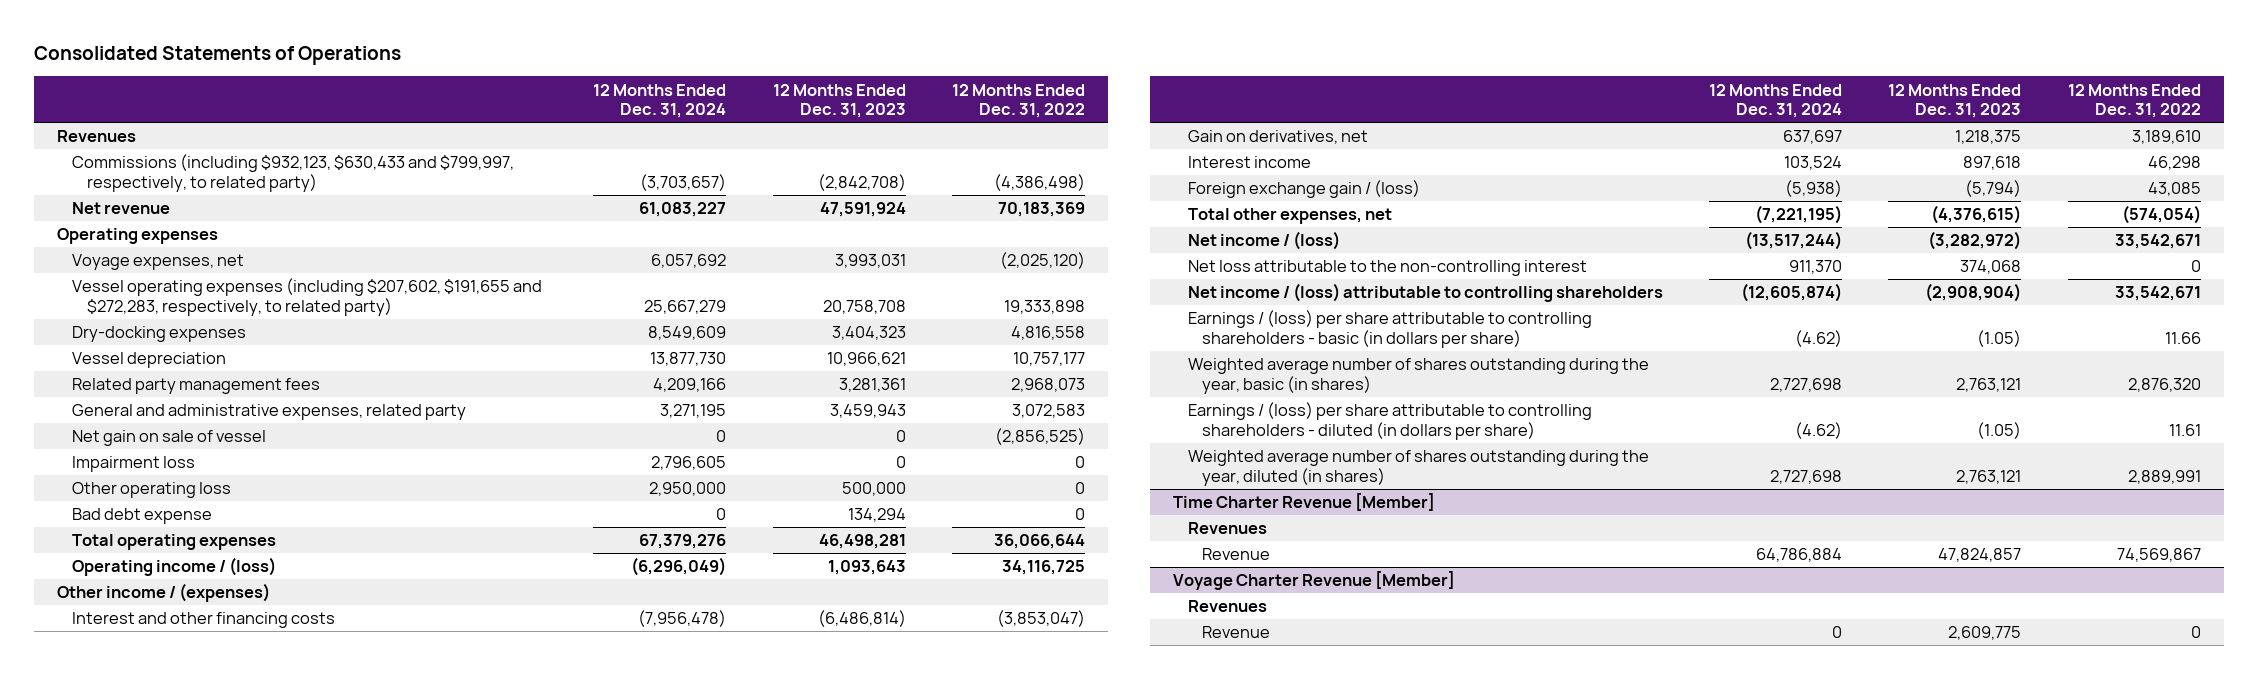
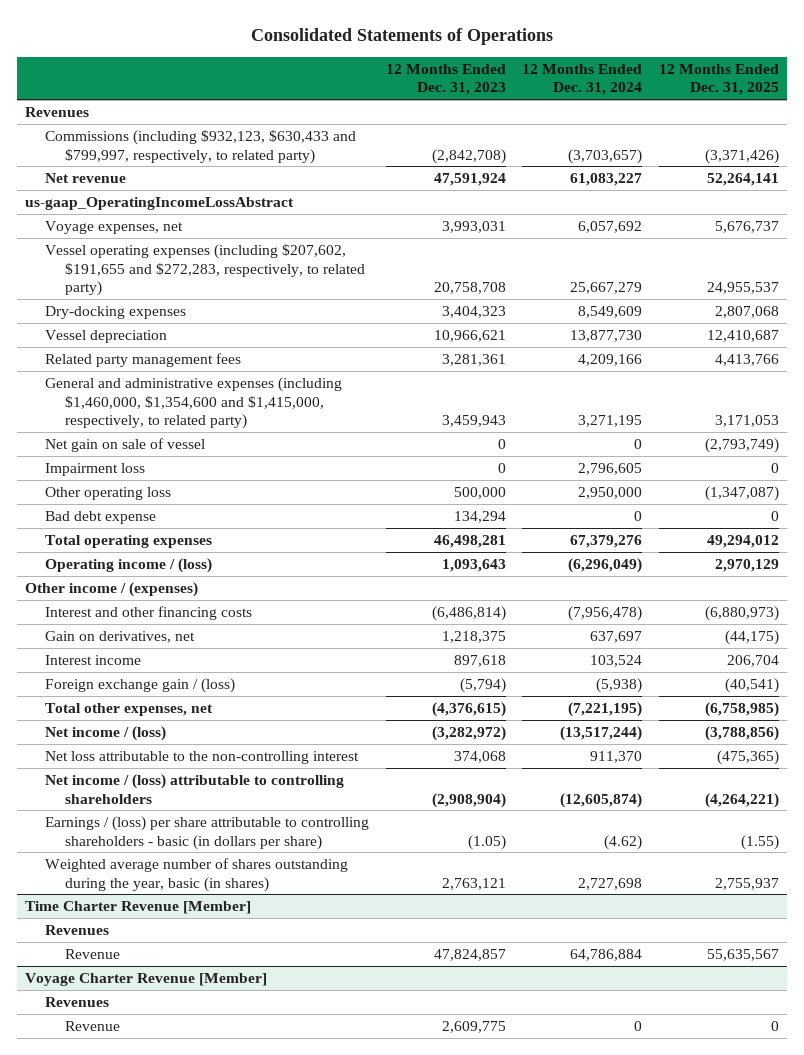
- | 12 Months Ended Dec. 31, 2024 | 12 Months Ended Dec. 31, 2023 | 12 Months Ended Dec. 31, 2022
+ | 12 Months Ended Dec. 31, 2023 | 12 Months Ended Dec. 31, 2024 | 12 Months Ended Dec. 31, 2025
- Operating expenses
+ us-gaap_OperatingIncomeLossAbstract
- General and administrative expenses, related party | 3,271,195 | 3,459,943 | 3,072,583
+ General and administrative expenses (including $1,460,000, $1,354,600 and $1,415,000, respectively, to related party) | 3,459,943 | 3,271,195 | 3,171,053
- Earnings / (loss) per share attributable to controlling shareholders - diluted (in dollars per share) | (4.62) | (1.05) | 11.61
- Weighted average number of shares outstanding during the year, diluted (in shares) | 2,727,698 | 2,763,121 | 2,889,991

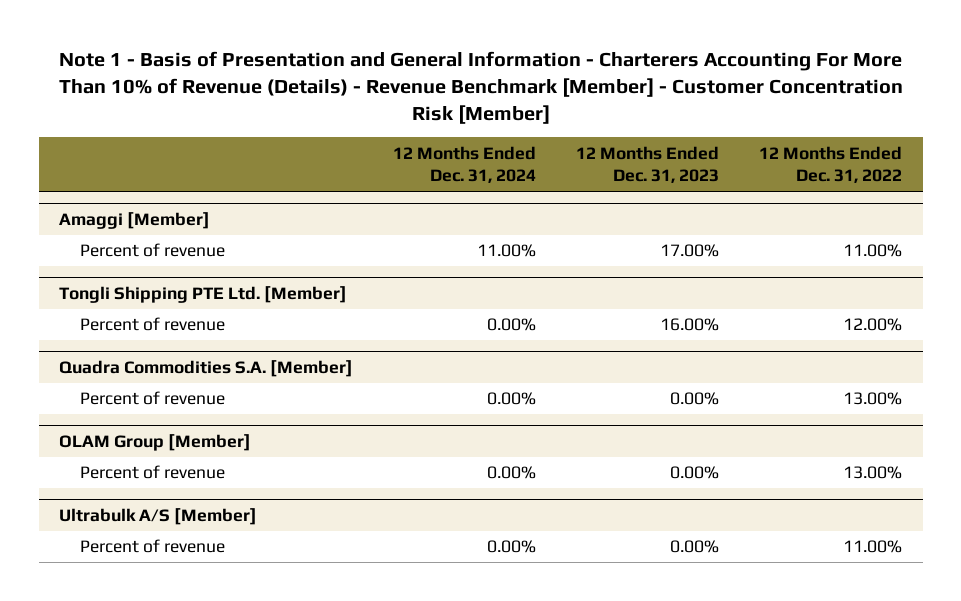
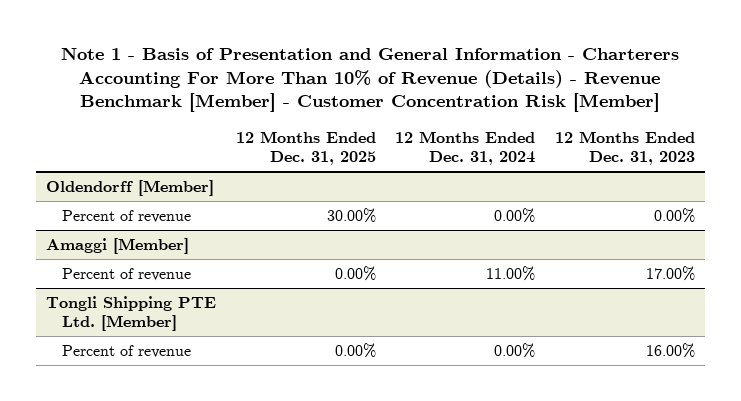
- | 12 Months Ended Dec. 31, 2024 | 12 Months Ended Dec. 31, 2023 | 12 Months Ended Dec. 31, 2022
+ | 12 Months Ended Dec. 31, 2025 | 12 Months Ended Dec. 31, 2024 | 12 Months Ended Dec. 31, 2023
+ Oldendorff [Member]
+ Percent of revenue | 30.00% | 0.00% | 0.00%
- Quadra Commodities S.A. [Member]
- Percent of revenue | 0.00% | 0.00% | 13.00%
- OLAM Group [Member]
- Percent of revenue | 0.00% | 0.00% | 13.00%
- Ultrabulk A/S [Member]
- Percent of revenue | 0.00% | 0.00% | 11.00%

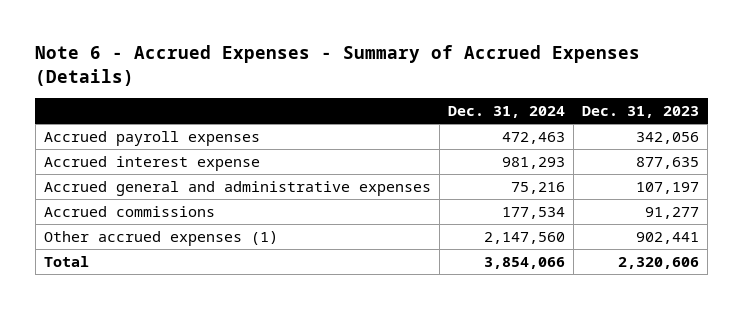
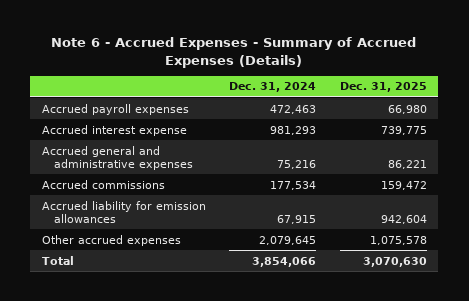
- | Dec. 31, 2024 | Dec. 31, 2023
+ | Dec. 31, 2024 | Dec. 31, 2025
- Other accrued expenses (1) | 2,147,560 | 902,441
+ Accrued liability for emission allowances | 67,915 | 942,604
+ Other accrued expenses | 2,079,645 | 1,075,578

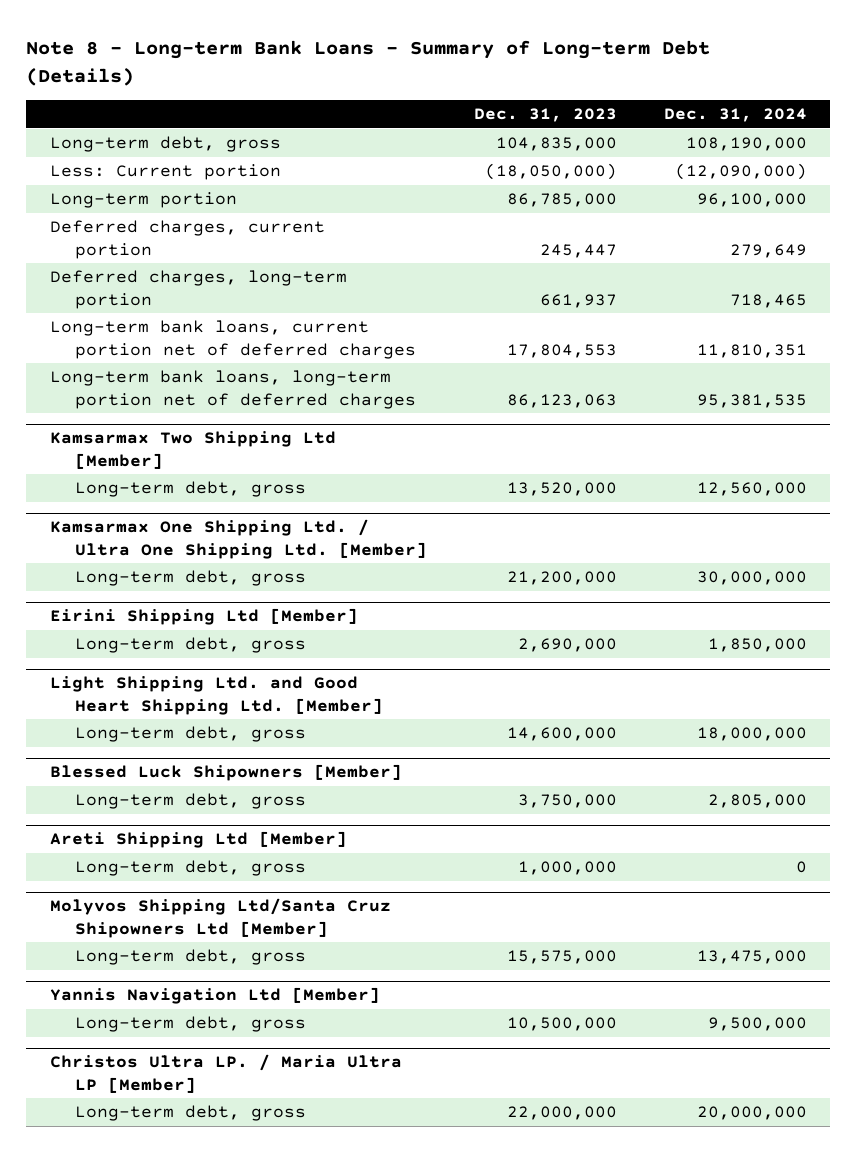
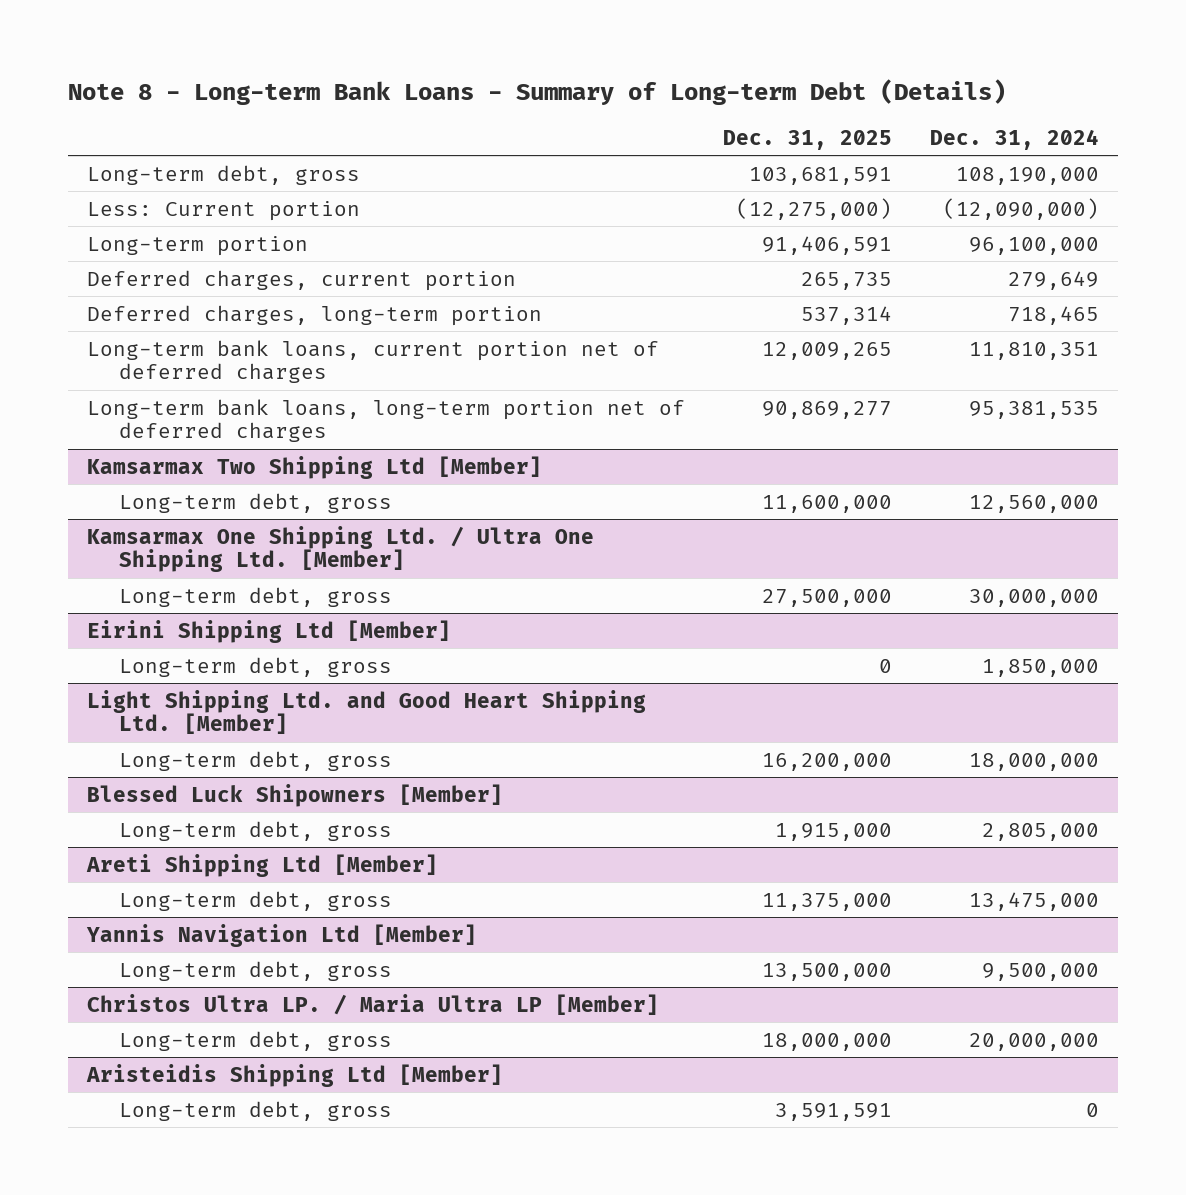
- | Dec. 31, 2023 | Dec. 31, 2024
+ | Dec. 31, 2025 | Dec. 31, 2024
@ Areti Shipping Ltd [Member]
- Long-term debt, gross | 1,000,000 | 0
- Molyvos Shipping Ltd/Santa Cruz Shipowners Ltd [Member]
+ Aristeidis Shipping Ltd [Member]
+ Long-term debt, gross | 3,591,591 | 0

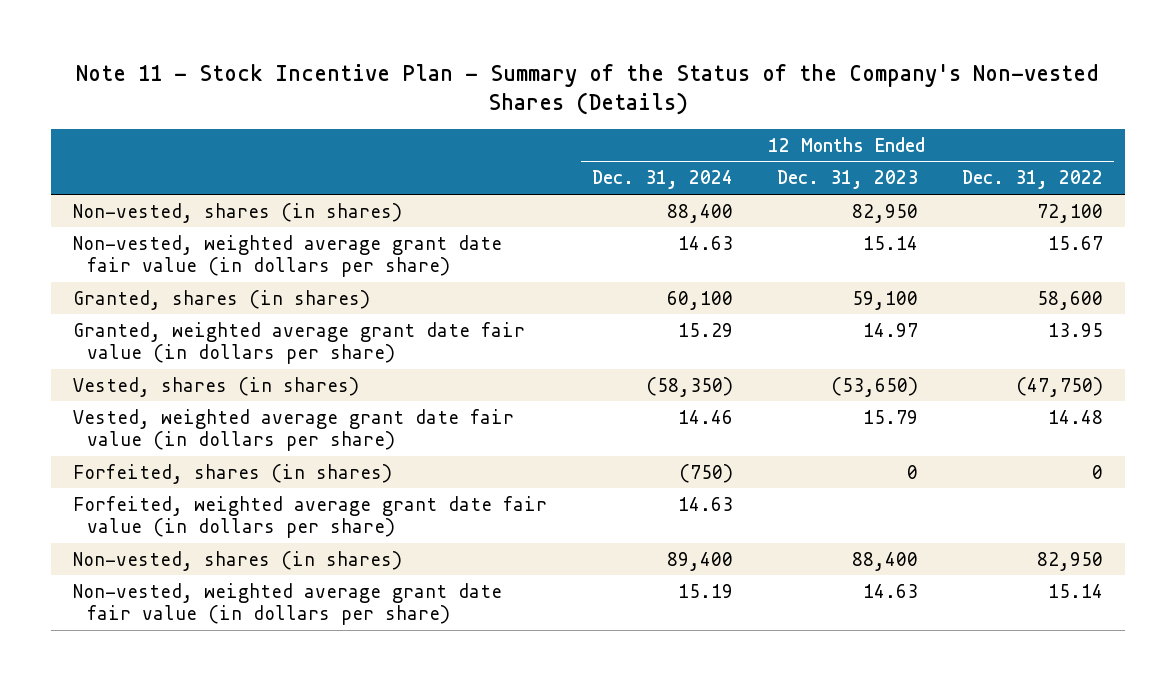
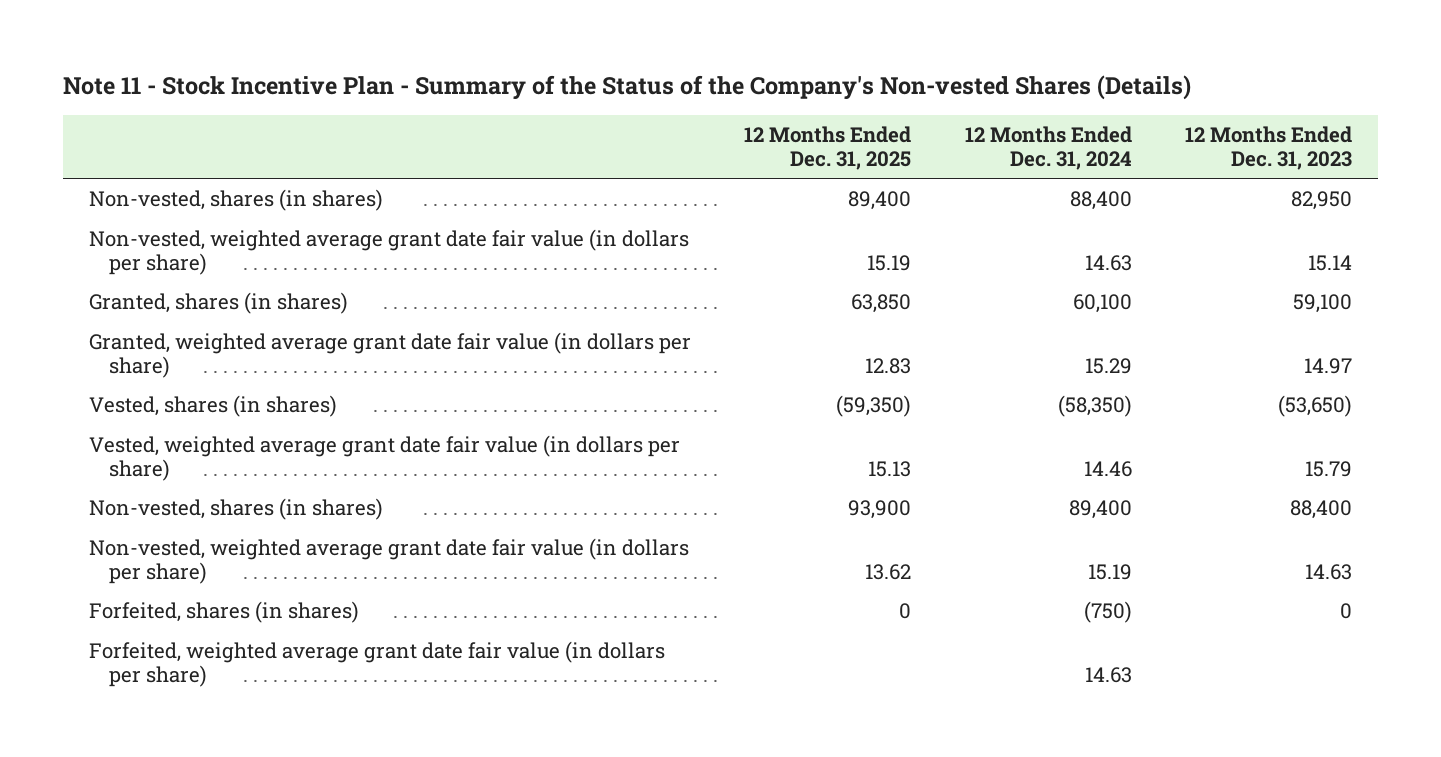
- | 12 Months Ended Dec. 31, 2024 | 12 Months Ended Dec. 31, 2023 | 12 Months Ended Dec. 31, 2022
+ | 12 Months Ended Dec. 31, 2025 | 12 Months Ended Dec. 31, 2024 | 12 Months Ended Dec. 31, 2023
moved down: Forfeited, shares (in shares) | 0 | (750) | 0
moved down: Forfeited, weighted average grant date fair value (in dollars per share) | | 14.63 |

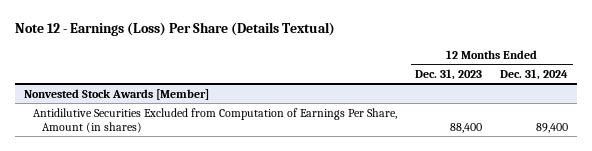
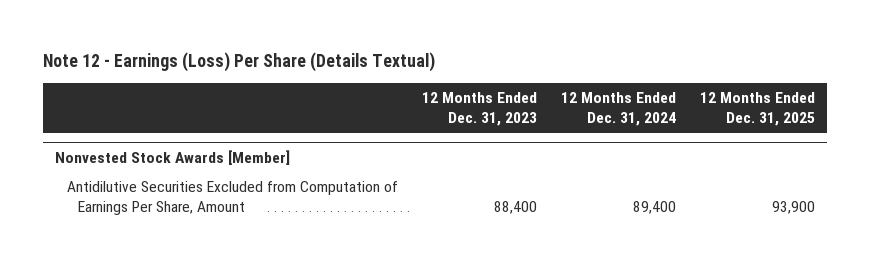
- | 12 Months Ended Dec. 31, 2023 | 12 Months Ended Dec. 31, 2024
+ | 12 Months Ended Dec. 31, 2023 | 12 Months Ended Dec. 31, 2024 | 12 Months Ended Dec. 31, 2025
@ Nonvested Stock Awards [Member]
- Antidilutive Securities Excluded from Computation of Earnings Per Share, Amount (in shares) | 88,400 | 89,400
+ Antidilutive Securities Excluded from Computation of Earnings Per Share, Amount | 88,400 | 89,400 | 93,900

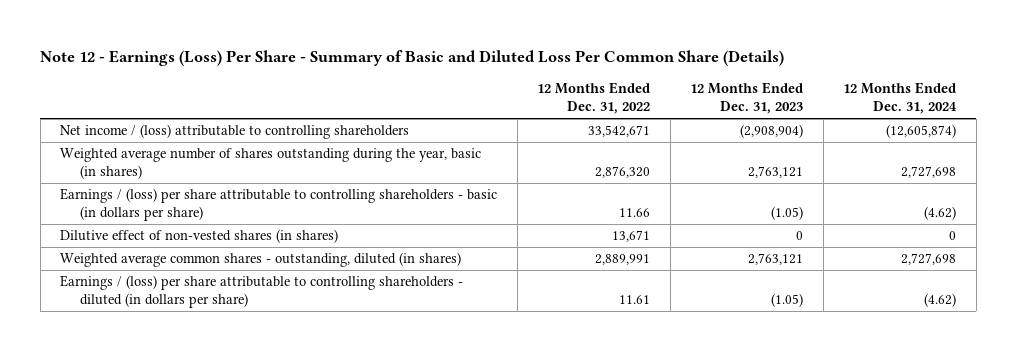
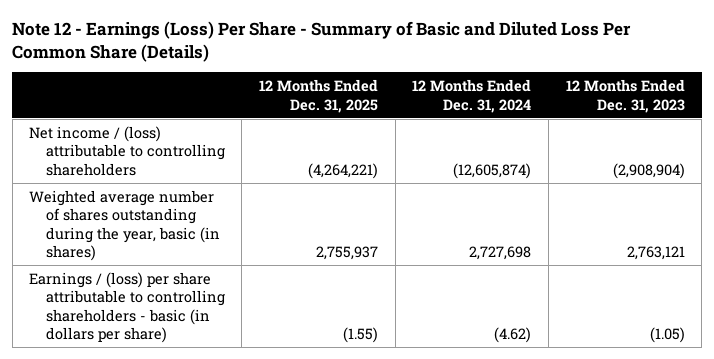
- | 12 Months Ended Dec. 31, 2022 | 12 Months Ended Dec. 31, 2023 | 12 Months Ended Dec. 31, 2024
+ | 12 Months Ended Dec. 31, 2025 | 12 Months Ended Dec. 31, 2024 | 12 Months Ended Dec. 31, 2023
- Dilutive effect of non-vested shares (in shares) | 13,671 | 0 | 0
- Weighted average common shares - outstanding, diluted (in shares) | 2,889,991 | 2,763,121 | 2,727,698
- Earnings / (loss) per share attributable to controlling shareholders - diluted (in dollars per share) | 11.61 | (1.05) | (4.62)

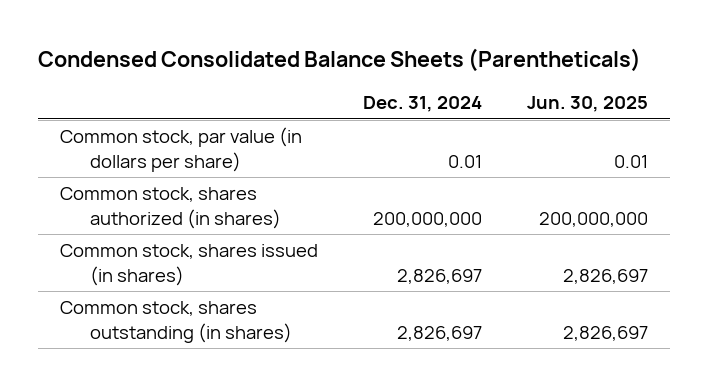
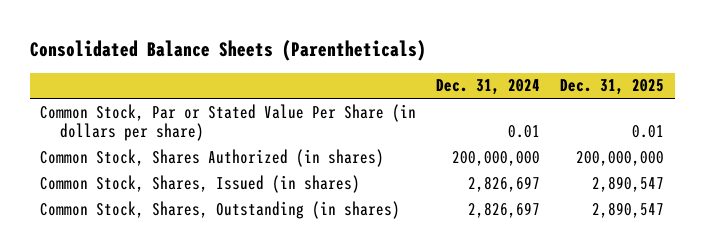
- Condensed Consolidated Balance Sheets (Parentheticals)
+ Consolidated Balance Sheets (Parentheticals)
- | Dec. 31, 2024 | Jun. 30, 2025
+ | Dec. 31, 2024 | Dec. 31, 2025
- Common stock, par value (in dollars per share) | 0.01 | 0.01
- Common stock, shares authorized (in shares) | 200,000,000 | 200,000,000
- Common stock, shares issued (in shares) | 2,826,697 | 2,826,697
- Common stock, shares outstanding (in shares) | 2,826,697 | 2,826,697
+ Common Stock, Par or Stated Value Per Share (in dollars per share) | 0.01 | 0.01
+ Common Stock, Shares Authorized (in shares) | 200,000,000 | 200,000,000
+ Common Stock, Shares, Issued (in shares) | 2,826,697 | 2,890,547
+ Common Stock, Shares, Outstanding (in shares) | 2,826,697 | 2,890,547

